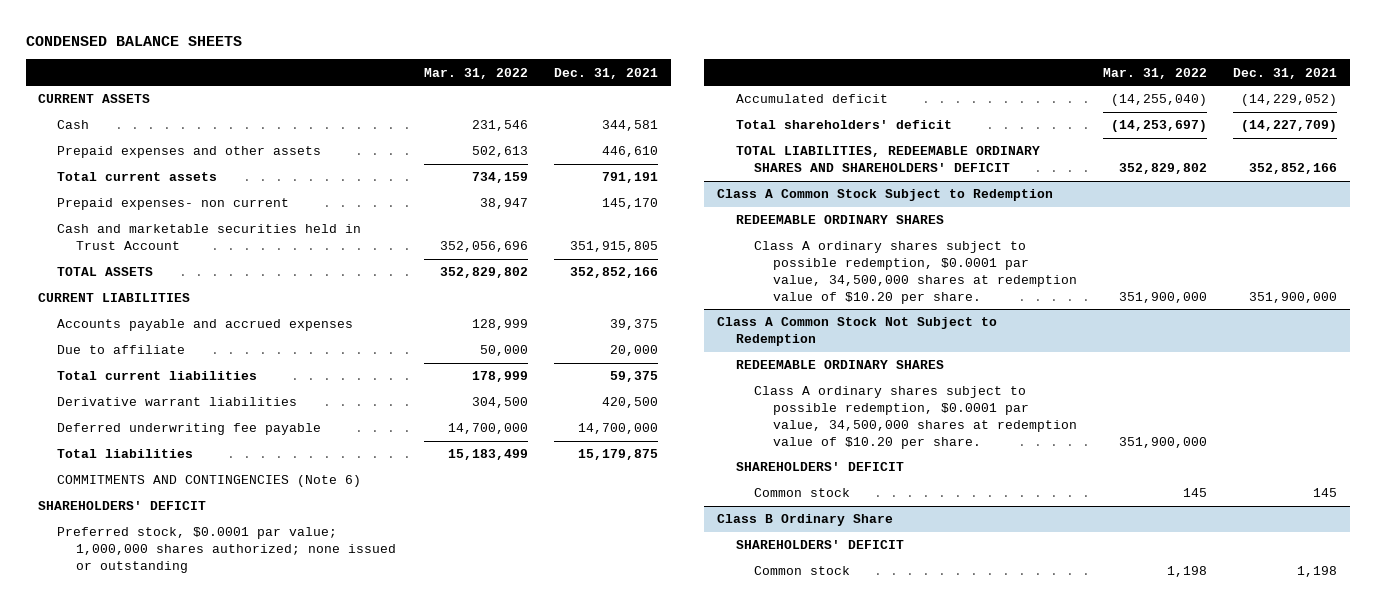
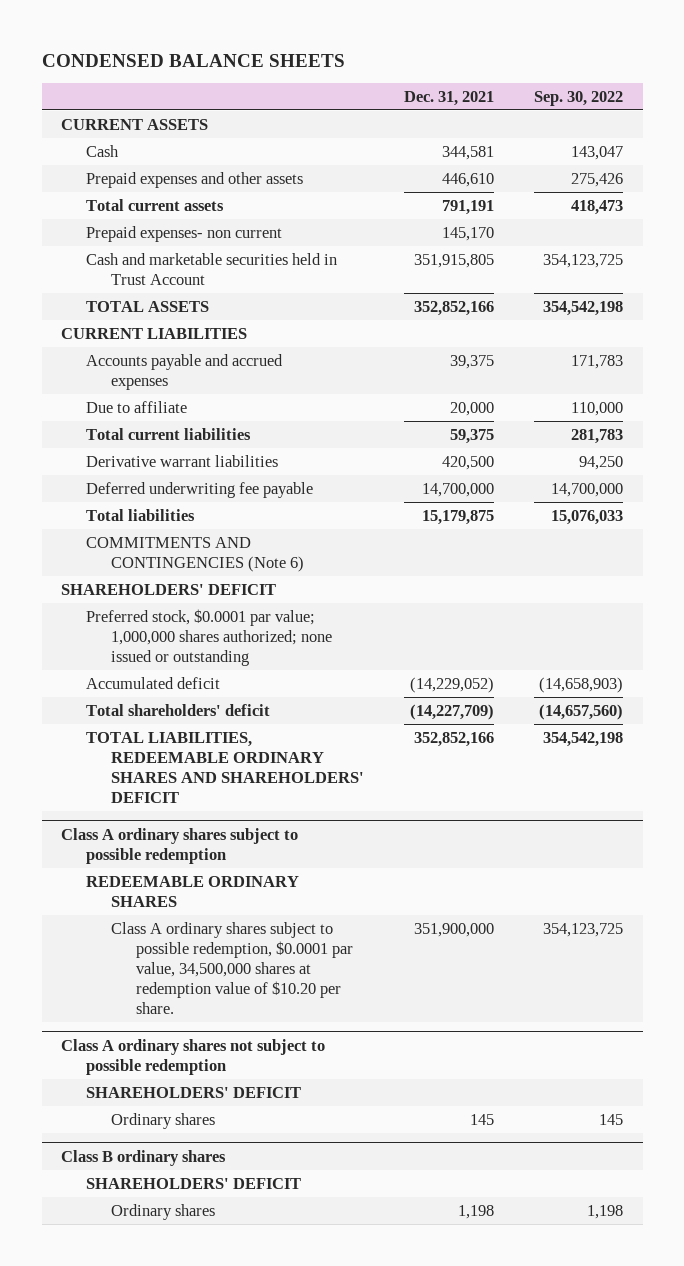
- | Mar. 31, 2022 | Dec. 31, 2021
+ | Dec. 31, 2021 | Sep. 30, 2022
- Class A Common Stock Subject to Redemption
+ Class A ordinary shares subject to possible redemption
- Class A Common Stock Not Subject to Redemption
- REDEEMABLE ORDINARY SHARES
- Class A ordinary shares subject to possible redemption, $0.0001 par value, 34,500,000 shares at redemption value of $10.20 per share. | 351,900,000 |
+ Class A ordinary shares not subject to possible redemption
- Common stock | 145 | 145
- Class B Ordinary Share
+ Ordinary shares | 145 | 145
+ Class B ordinary shares
- Common stock | 1,198 | 1,198
+ Ordinary shares | 1,198 | 1,198

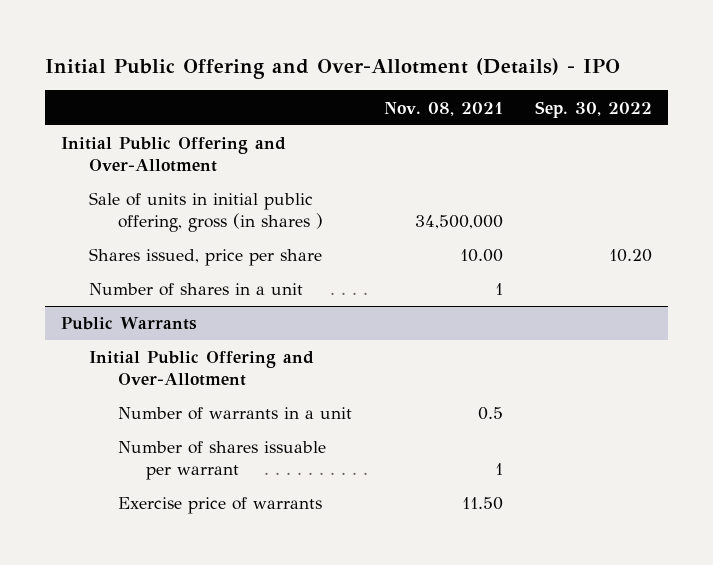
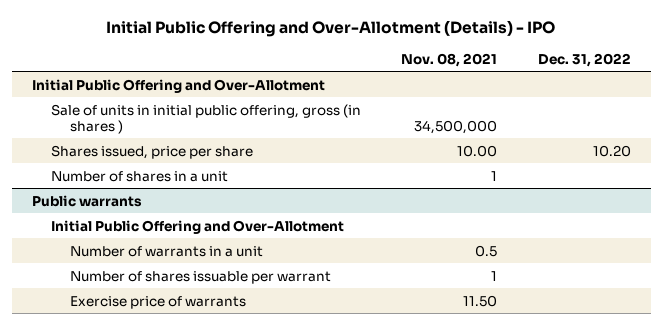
- | Nov. 08, 2021 | Sep. 30, 2022
+ | Nov. 08, 2021 | Dec. 31, 2022
- Public Warrants
+ Public warrants

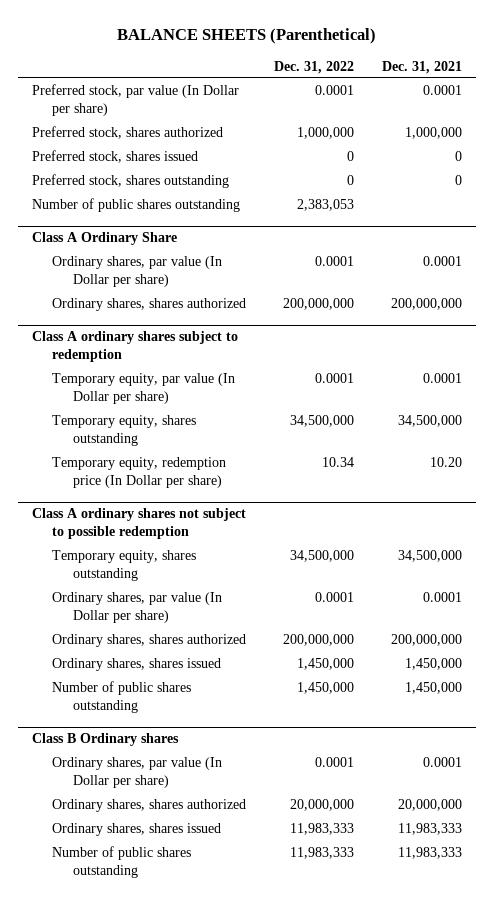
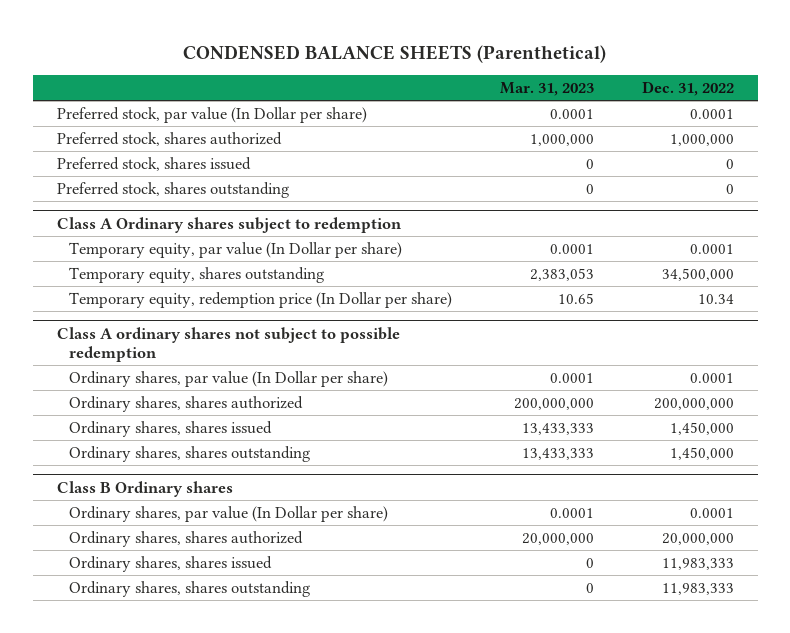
- BALANCE SHEETS (Parenthetical)
+ CONDENSED BALANCE SHEETS (Parenthetical)
- | Dec. 31, 2022 | Dec. 31, 2021
+ | Mar. 31, 2023 | Dec. 31, 2022
- Number of public shares outstanding | 2,383,053 |
- Class A Ordinary Share
- Ordinary shares, par value (In Dollar per share) | 0.0001 | 0.0001
- Ordinary shares, shares authorized | 200,000,000 | 200,000,000
- Class A ordinary shares subject to redemption
+ Class A Ordinary shares subject to redemption
@ Class A ordinary shares not subject to possible redemption
- Temporary equity, shares outstanding | 34,500,000 | 34,500,000
- Number of public shares outstanding | 1,450,000 | 1,450,000
+ Ordinary shares, shares outstanding | 13,433,333 | 1,450,000
@ Class B Ordinary shares
- Number of public shares outstanding | 11,983,333 | 11,983,333
+ Ordinary shares, shares outstanding | 0 | 11,983,333

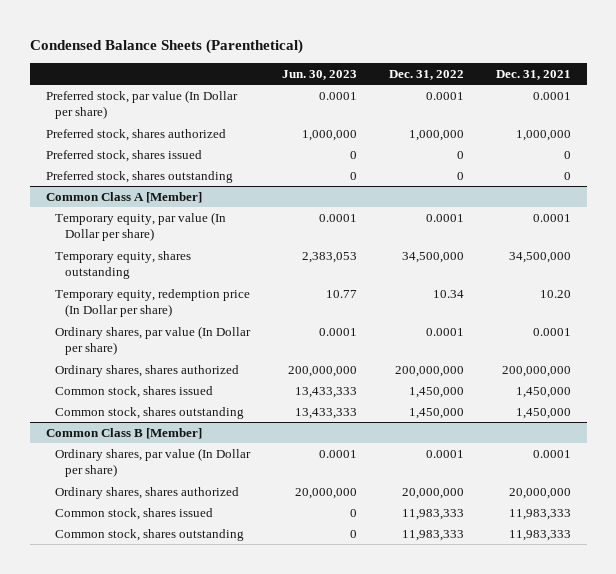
- CONDENSED BALANCE SHEETS (Parenthetical)
+ Condensed Balance Sheets (Parenthetical)
- | Mar. 31, 2023 | Dec. 31, 2022
+ | Jun. 30, 2023 | Dec. 31, 2022 | Dec. 31, 2021
- Class A Ordinary shares subject to redemption
+ Common Class A [Member]
- Class A ordinary shares not subject to possible redemption
- Ordinary shares, shares issued | 13,433,333 | 1,450,000
- Ordinary shares, shares outstanding | 13,433,333 | 1,450,000
- Class B Ordinary shares
+ Common stock, shares issued | 13,433,333 | 1,450,000 | 1,450,000
+ Common stock, shares outstanding | 13,433,333 | 1,450,000 | 1,450,000
+ Common Class B [Member]
- Ordinary shares, shares issued | 0 | 11,983,333
- Ordinary shares, shares outstanding | 0 | 11,983,333
+ Common stock, shares issued | 0 | 11,983,333 | 11,983,333
+ Common stock, shares outstanding | 0 | 11,983,333 | 11,983,333

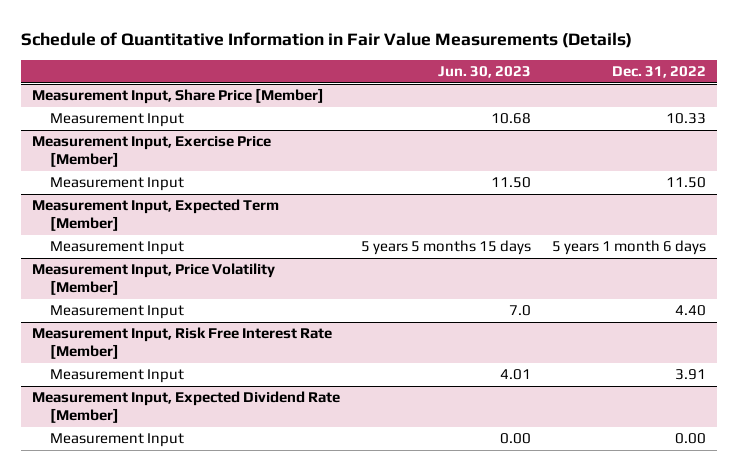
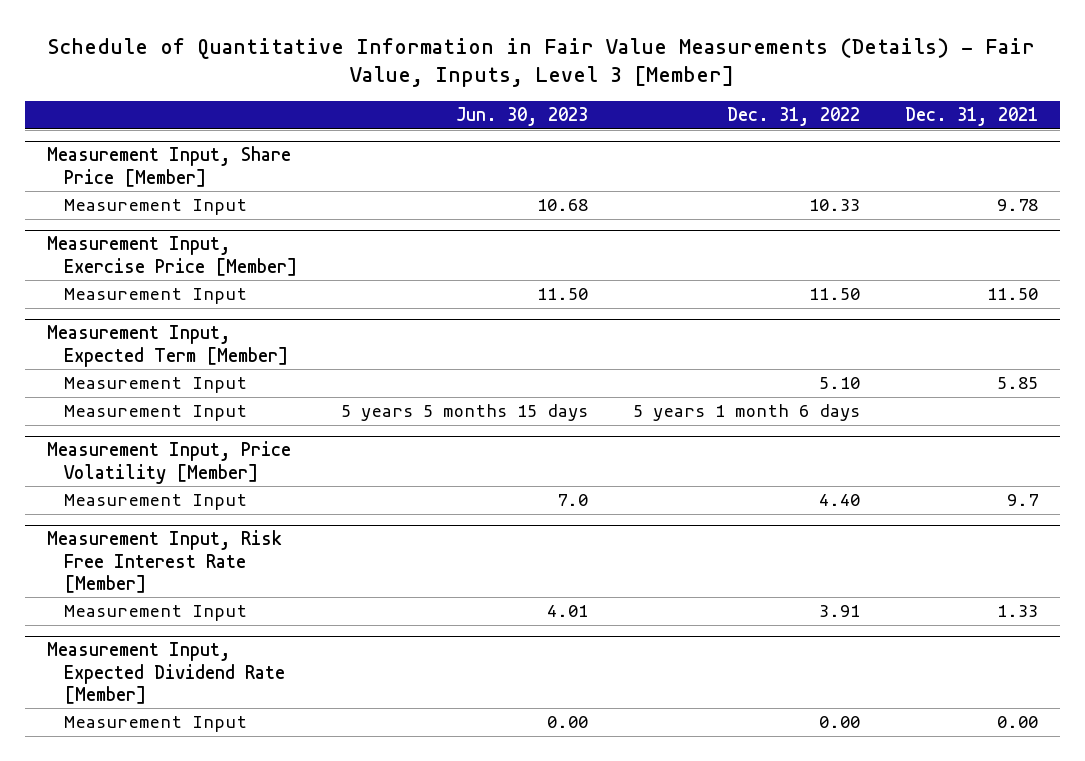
- Schedule of Quantitative Information in Fair Value Measurements (Details)
+ Schedule of Quantitative Information in Fair Value Measurements (Details) - Fair Value, Inputs, Level 3 [Member]
- | Jun. 30, 2023 | Dec. 31, 2022
+ | Jun. 30, 2023 | Dec. 31, 2022 | Dec. 31, 2021
@ Measurement Input, Expected Term [Member]
+ Measurement Input | | 5.10 | 5.85

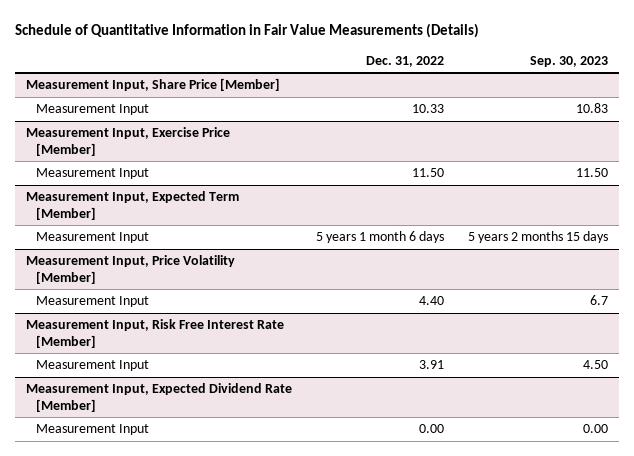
- Schedule of Quantitative Information in Fair Value Measurements (Details) - Fair Value, Inputs, Level 3 [Member]
+ Schedule of Quantitative Information in Fair Value Measurements (Details)
- | Jun. 30, 2023 | Dec. 31, 2022 | Dec. 31, 2021
+ | Dec. 31, 2022 | Sep. 30, 2023
@ Measurement Input, Expected Term [Member]
- Measurement Input | | 5.10 | 5.85

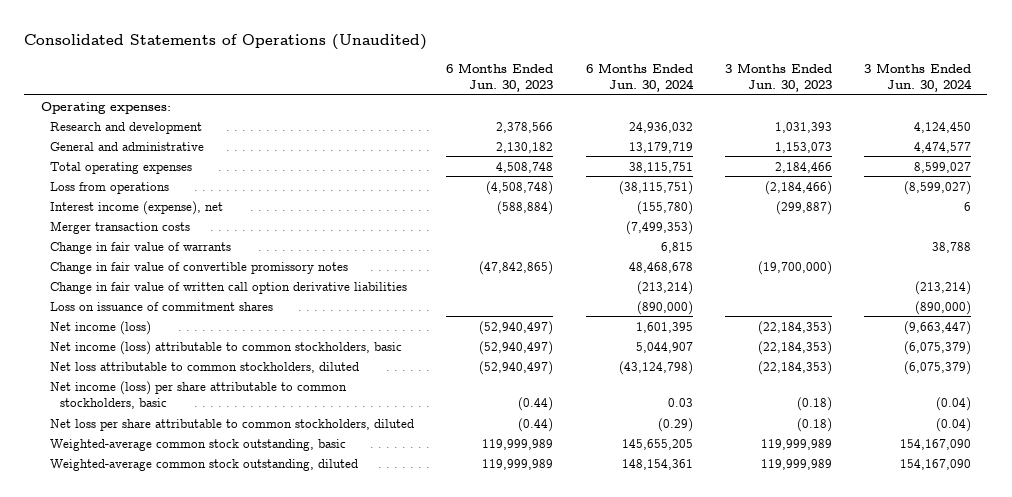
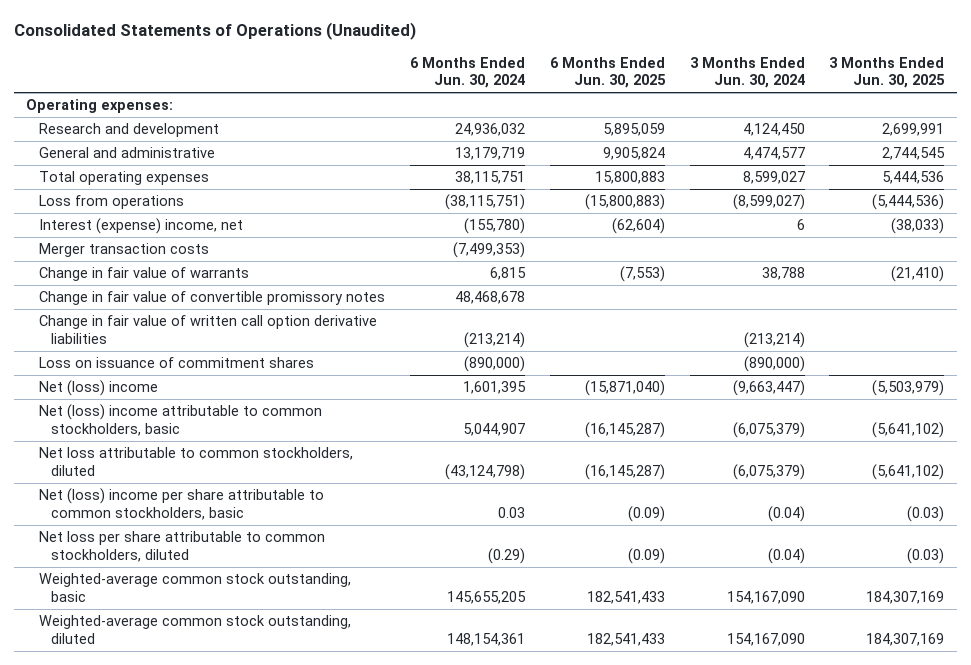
- | 6 Months Ended Jun. 30, 2023 | 6 Months Ended Jun. 30, 2024 | 3 Months Ended Jun. 30, 2023 | 3 Months Ended Jun. 30, 2024
+ | 6 Months Ended Jun. 30, 2024 | 6 Months Ended Jun. 30, 2025 | 3 Months Ended Jun. 30, 2024 | 3 Months Ended Jun. 30, 2025
- Interest income (expense), net | (588,884) | (155,780) | (299,887) | 6
+ Interest (expense) income, net | (155,780) | (62,604) | 6 | (38,033)
- Net income (loss) | (52,940,497) | 1,601,395 | (22,184,353) | (9,663,447)
- Net income (loss) attributable to common stockholders, basic | (52,940,497) | 5,044,907 | (22,184,353) | (6,075,379)
+ Net (loss) income | 1,601,395 | (15,871,040) | (9,663,447) | (5,503,979)
+ Net (loss) income attributable to common stockholders, basic | 5,044,907 | (16,145,287) | (6,075,379) | (5,641,102)
- Net income (loss) per share attributable to common stockholders, basic | (0.44) | 0.03 | (0.18) | (0.04)
+ Net (loss) income per share attributable to common stockholders, basic | 0.03 | (0.09) | (0.04) | (0.03)

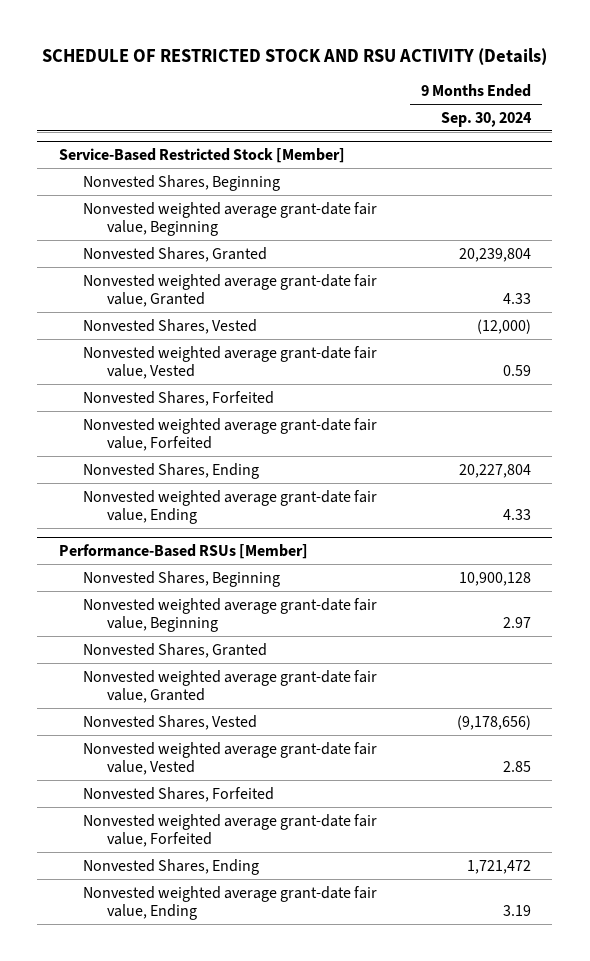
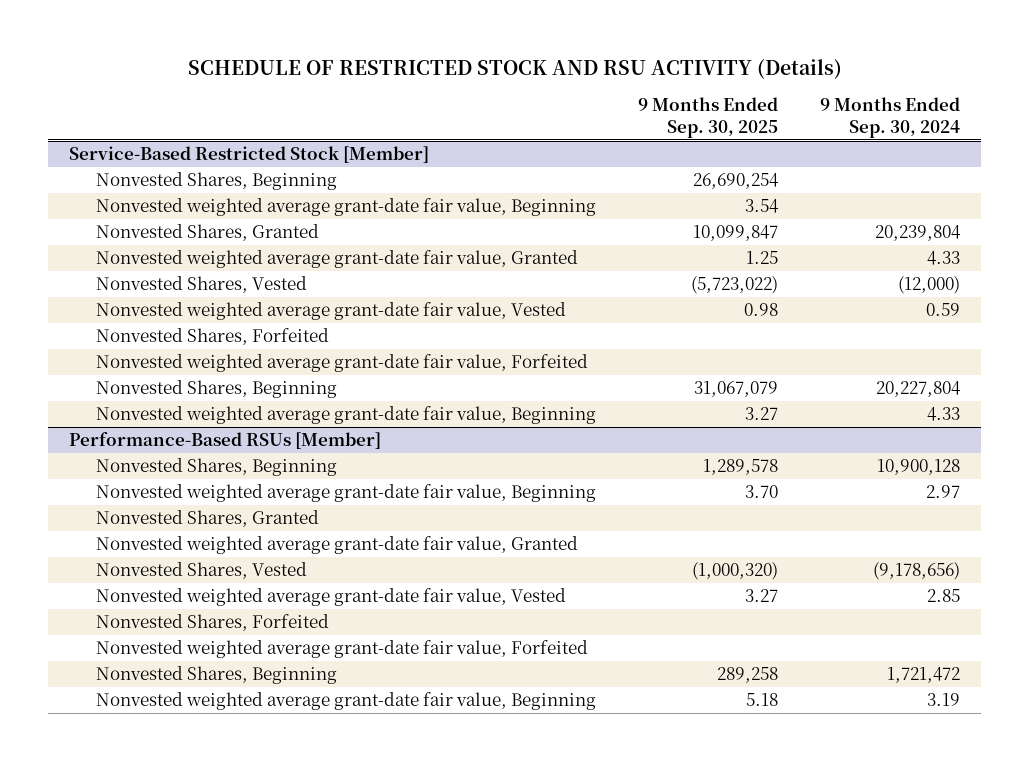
- | 9 Months Ended Sep. 30, 2024
+ | 9 Months Ended Sep. 30, 2025 | 9 Months Ended Sep. 30, 2024
@ Service-Based Restricted Stock [Member]
- Nonvested Shares, Ending | 20,227,804
- Nonvested weighted average grant-date fair value, Ending | 4.33
+ Nonvested Shares, Beginning | 31,067,079 | 20,227,804
+ Nonvested weighted average grant-date fair value, Beginning | 3.27 | 4.33
@ Performance-Based RSUs [Member]
- Nonvested Shares, Ending | 1,721,472
- Nonvested weighted average grant-date fair value, Ending | 3.19
+ Nonvested Shares, Beginning | 289,258 | 1,721,472
+ Nonvested weighted average grant-date fair value, Beginning | 5.18 | 3.19

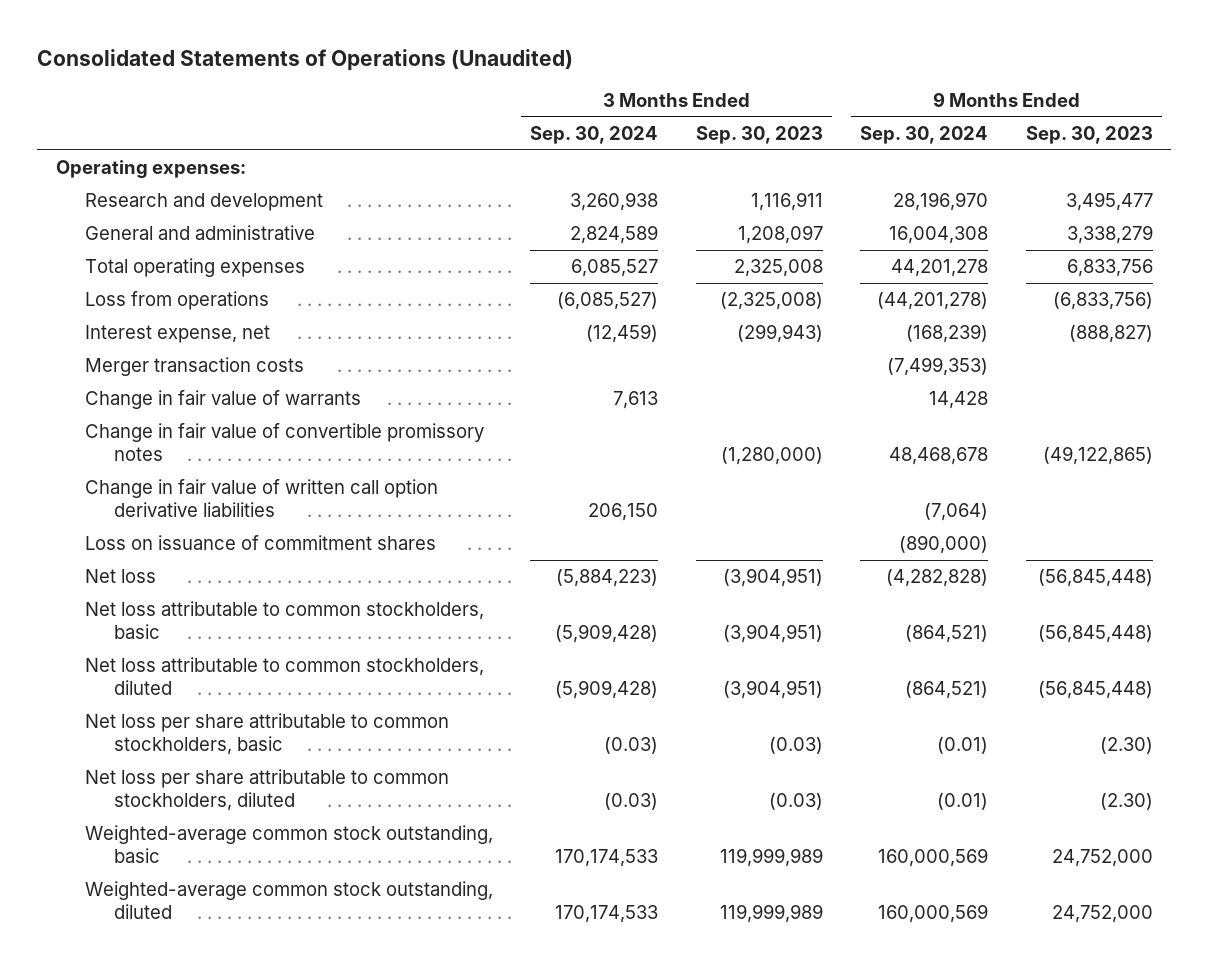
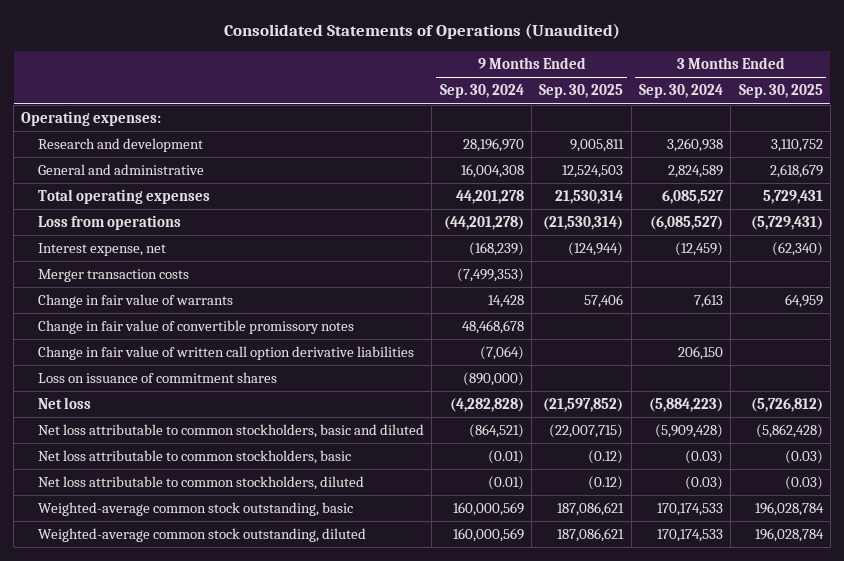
- | 3 Months Ended Sep. 30, 2024 | 3 Months Ended Sep. 30, 2023 | 9 Months Ended Sep. 30, 2024 | 9 Months Ended Sep. 30, 2023
+ | 9 Months Ended Sep. 30, 2024 | 9 Months Ended Sep. 30, 2025 | 3 Months Ended Sep. 30, 2024 | 3 Months Ended Sep. 30, 2025
- Net loss attributable to common stockholders, basic | (5,909,428) | (3,904,951) | (864,521) | (56,845,448)
- Net loss attributable to common stockholders, diluted | (5,909,428) | (3,904,951) | (864,521) | (56,845,448)
- Net loss per share attributable to common stockholders, basic | (0.03) | (0.03) | (0.01) | (2.30)
- Net loss per share attributable to common stockholders, diluted | (0.03) | (0.03) | (0.01) | (2.30)
+ Net loss attributable to common stockholders, basic and diluted | (864,521) | (22,007,715) | (5,909,428) | (5,862,428)
+ Net loss attributable to common stockholders, basic | (0.01) | (0.12) | (0.03) | (0.03)
+ Net loss attributable to common stockholders, diluted | (0.01) | (0.12) | (0.03) | (0.03)

